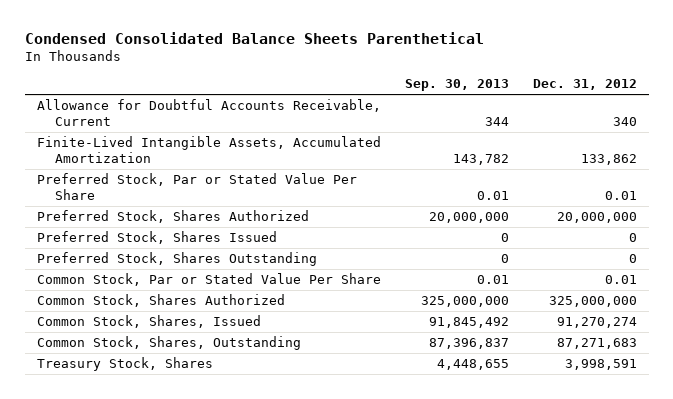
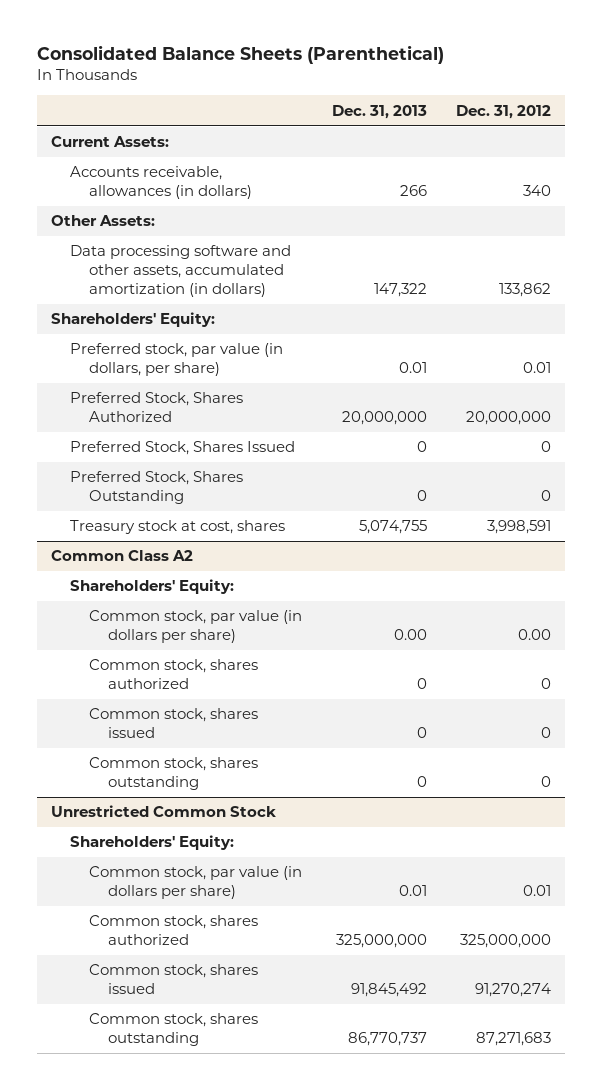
- Condensed Consolidated Balance Sheets Parenthetical
+ Consolidated Balance Sheets (Parenthetical)
- | Sep. 30, 2013 | Dec. 31, 2012
+ | Dec. 31, 2013 | Dec. 31, 2012
- Allowance for Doubtful Accounts Receivable, Current | 344 | 340
- Finite-Lived Intangible Assets, Accumulated Amortization | 143,782 | 133,862
- Preferred Stock, Par or Stated Value Per Share | 0.01 | 0.01
+ Current Assets:
+ Accounts receivable, allowances (in dollars) | 266 | 340
+ Other Assets:
+ Data processing software and other assets, accumulated amortization (in dollars) | 147,322 | 133,862
+ Shareholders' Equity:
+ Preferred stock, par value (in dollars, per share) | 0.01 | 0.01
- Common Stock, Par or Stated Value Per Share | 0.01 | 0.01
- Common Stock, Shares Authorized | 325,000,000 | 325,000,000
- Common Stock, Shares, Issued | 91,845,492 | 91,270,274
- Common Stock, Shares, Outstanding | 87,396,837 | 87,271,683
- Treasury Stock, Shares | 4,448,655 | 3,998,591
+ Treasury stock at cost, shares | 5,074,755 | 3,998,591
+ Common Class A2
+ Shareholders' Equity:
+ Common stock, par value (in dollars per share) | 0.00 | 0.00
+ Common stock, shares authorized | 0 | 0
+ Common stock, shares issued | 0 | 0
+ Common stock, shares outstanding | 0 | 0
+ Unrestricted Common Stock
+ Shareholders' Equity:
+ Common stock, par value (in dollars per share) | 0.01 | 0.01
+ Common stock, shares authorized | 325,000,000 | 325,000,000
+ Common stock, shares issued | 91,845,492 | 91,270,274
+ Common stock, shares outstanding | 86,770,737 | 87,271,683

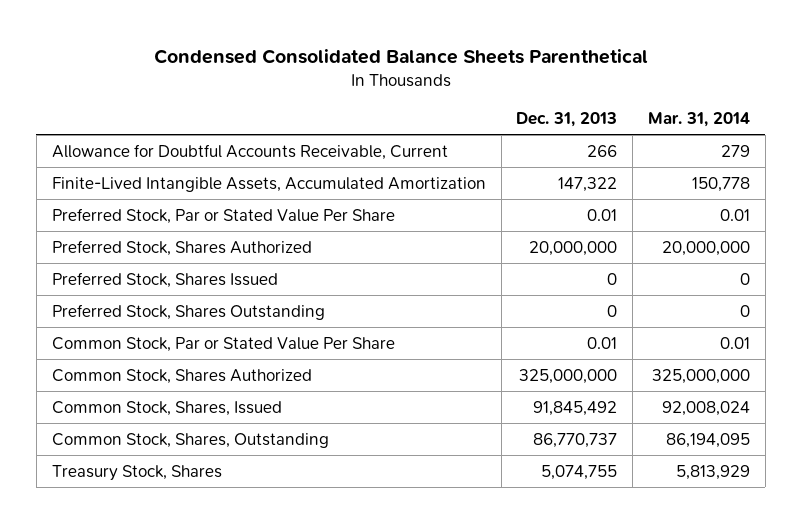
- Consolidated Balance Sheets (Parenthetical)
+ Condensed Consolidated Balance Sheets Parenthetical
- | Dec. 31, 2013 | Dec. 31, 2012
+ | Dec. 31, 2013 | Mar. 31, 2014
- Current Assets:
- Accounts receivable, allowances (in dollars) | 266 | 340
- Other Assets:
- Data processing software and other assets, accumulated amortization (in dollars) | 147,322 | 133,862
- Shareholders' Equity:
- Preferred stock, par value (in dollars, per share) | 0.01 | 0.01
+ Allowance for Doubtful Accounts Receivable, Current | 266 | 279
+ Finite-Lived Intangible Assets, Accumulated Amortization | 147,322 | 150,778
+ Preferred Stock, Par or Stated Value Per Share | 0.01 | 0.01
- Treasury stock at cost, shares | 5,074,755 | 3,998,591
- Common Class A2
- Shareholders' Equity:
- Common stock, par value (in dollars per share) | 0.00 | 0.00
- Common stock, shares authorized | 0 | 0
- Common stock, shares issued | 0 | 0
- Common stock, shares outstanding | 0 | 0
- Unrestricted Common Stock
- Shareholders' Equity:
- Common stock, par value (in dollars per share) | 0.01 | 0.01
- Common stock, shares authorized | 325,000,000 | 325,000,000
- Common stock, shares issued | 91,845,492 | 91,270,274
- Common stock, shares outstanding | 86,770,737 | 87,271,683
+ Common Stock, Par or Stated Value Per Share | 0.01 | 0.01
+ Common Stock, Shares Authorized | 325,000,000 | 325,000,000
+ Common Stock, Shares, Issued | 91,845,492 | 92,008,024
+ Common Stock, Shares, Outstanding | 86,770,737 | 86,194,095
+ Treasury Stock, Shares | 5,074,755 | 5,813,929

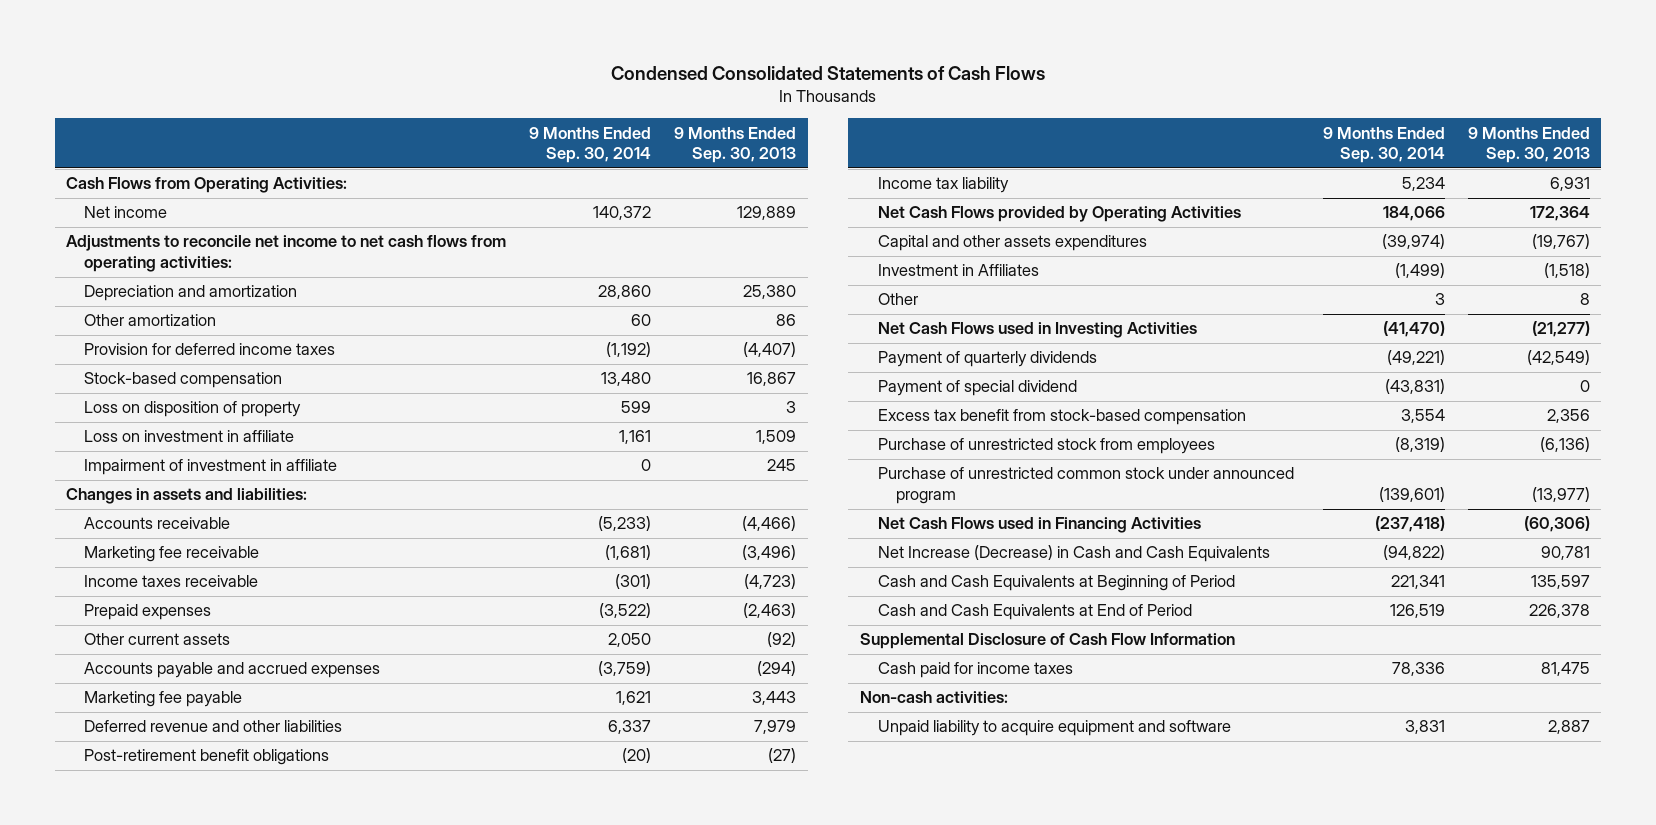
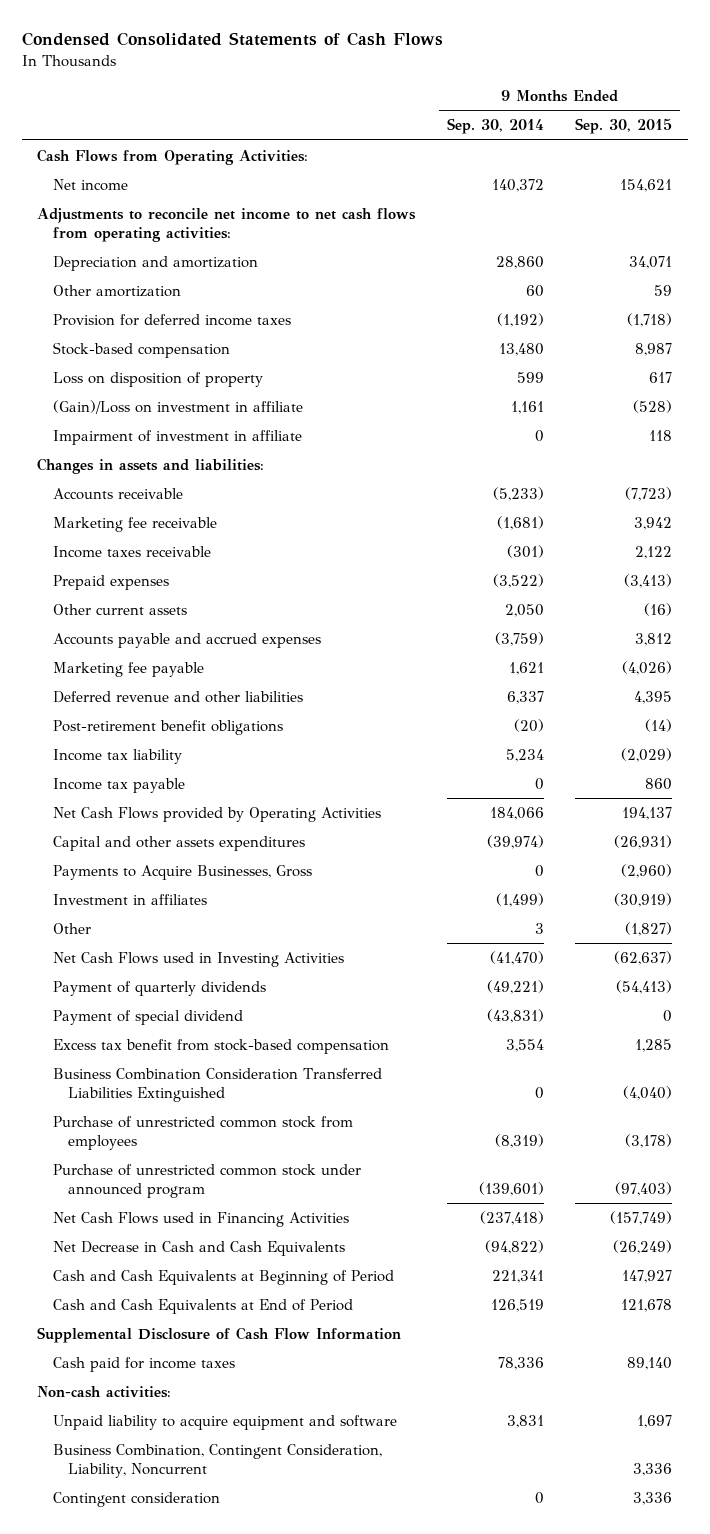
- | 9 Months Ended Sep. 30, 2014 | 9 Months Ended Sep. 30, 2013
+ | 9 Months Ended Sep. 30, 2014 | 9 Months Ended Sep. 30, 2015
- Loss on investment in affiliate | 1,161 | 1,509
+ (Gain)/Loss on investment in affiliate | 1,161 | (528)
+ Income tax payable | 0 | 860
- Investment in Affiliates | (1,499) | (1,518)
+ Payments to Acquire Businesses, Gross | 0 | (2,960)
+ Investment in affiliates | (1,499) | (30,919)
- Purchase of unrestricted stock from employees | (8,319) | (6,136)
+ Business Combination Consideration Transferred Liabilities Extinguished | 0 | (4,040)
+ Purchase of unrestricted common stock from employees | (8,319) | (3,178)
- Net Increase (Decrease) in Cash and Cash Equivalents | (94,822) | 90,781
+ Net Decrease in Cash and Cash Equivalents | (94,822) | (26,249)
+ Business Combination, Contingent Consideration, Liability, Noncurrent | | 3,336
+ Contingent consideration | 0 | 3,336

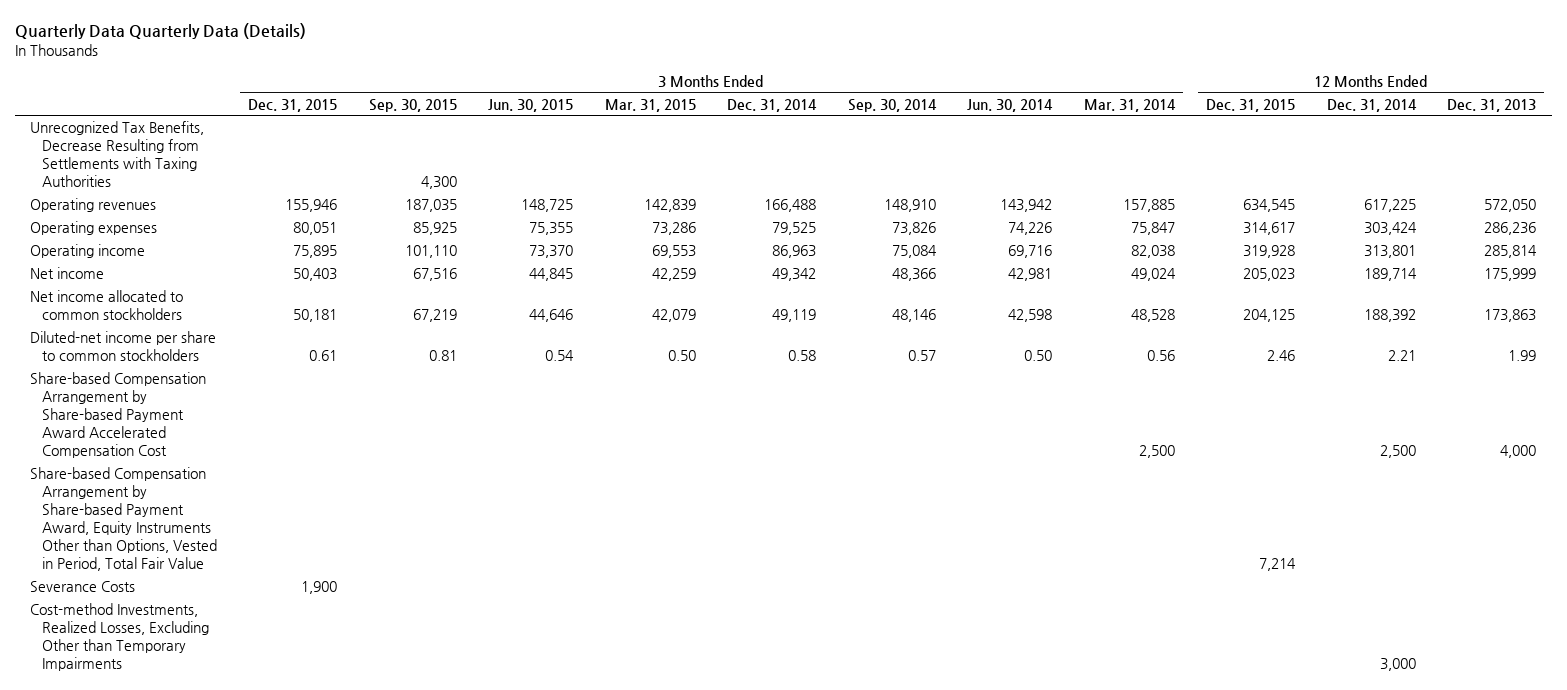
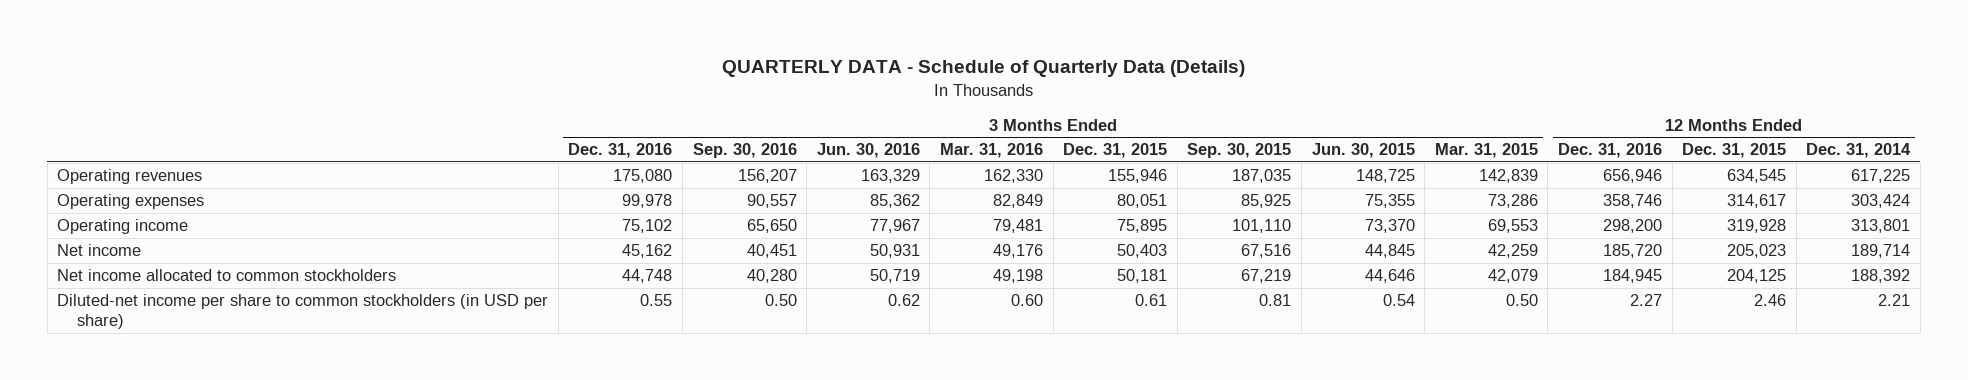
- Quarterly Data Quarterly Data (Details)
+ QUARTERLY DATA - Schedule of Quarterly Data (Details)
- | 3 Months Ended Dec. 31, 2015 | 3 Months Ended Sep. 30, 2015 | 3 Months Ended Jun. 30, 2015 | 3 Months Ended Mar. 31, 2015 | 3 Months Ended Dec. 31, 2014 | 3 Months Ended Sep. 30, 2014 | 3 Months Ended Jun. 30, 2014 | 3 Months Ended Mar. 31, 2014 | 12 Months Ended Dec. 31, 2015 | 12 Months Ended Dec. 31, 2014 | 12 Months Ended Dec. 31, 2013
+ | 3 Months Ended Dec. 31, 2016 | 3 Months Ended Sep. 30, 2016 | 3 Months Ended Jun. 30, 2016 | 3 Months Ended Mar. 31, 2016 | 3 Months Ended Dec. 31, 2015 | 3 Months Ended Sep. 30, 2015 | 3 Months Ended Jun. 30, 2015 | 3 Months Ended Mar. 31, 2015 | 12 Months Ended Dec. 31, 2016 | 12 Months Ended Dec. 31, 2015 | 12 Months Ended Dec. 31, 2014
- Unrecognized Tax Benefits, Decrease Resulting from Settlements with Taxing Authorities | | 4,300 | | | | | | | | |
- Diluted-net income per share to common stockholders | 0.61 | 0.81 | 0.54 | 0.50 | 0.58 | 0.57 | 0.50 | 0.56 | 2.46 | 2.21 | 1.99
- Share-based Compensation Arrangement by Share-based Payment Award Accelerated Compensation Cost | | | | | | | | 2,500 | | 2,500 | 4,000
- Share-based Compensation Arrangement by Share-based Payment Award, Equity Instruments Other than Options, Vested in Period, Total Fair Value | | | | | | | | | 7,214 | |
- Severance Costs | 1,900 | | | | | | | | | |
- Cost-method Investments, Realized Losses, Excluding Other than Temporary Impairments | | | | | | | | | | 3,000 |
+ Diluted-net income per share to common stockholders (in USD per share) | 0.55 | 0.50 | 0.62 | 0.60 | 0.61 | 0.81 | 0.54 | 0.50 | 2.27 | 2.46 | 2.21

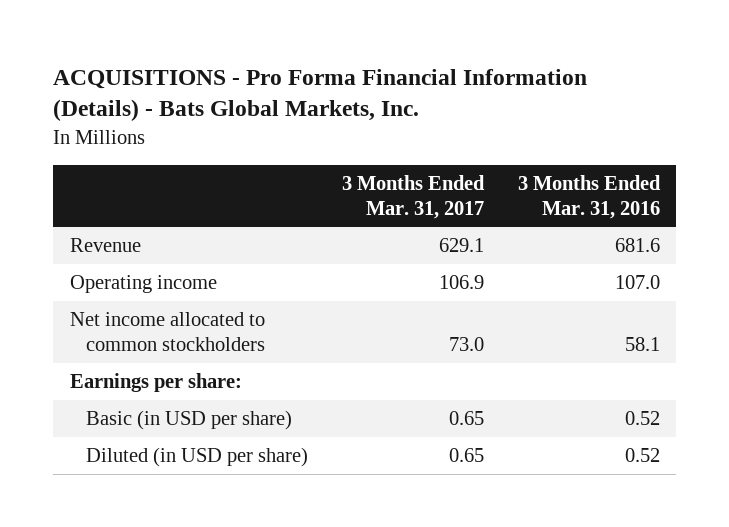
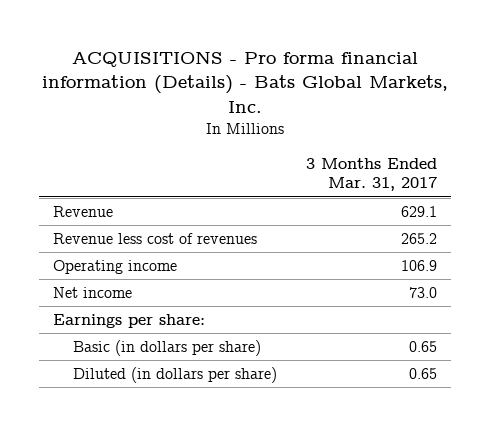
- ACQUISITIONS - Pro Forma Financial Information (Details) - Bats Global Markets, Inc.
+ ACQUISITIONS - Pro forma financial information (Details) - Bats Global Markets, Inc.
- | 3 Months Ended Mar. 31, 2017 | 3 Months Ended Mar. 31, 2016
+ | 3 Months Ended Mar. 31, 2017
+ Revenue less cost of revenues | 265.2
- Net income allocated to common stockholders | 73.0 | 58.1
+ Net income | 73.0
- Basic (in USD per share) | 0.65 | 0.52
- Diluted (in USD per share) | 0.65 | 0.52
+ Basic (in dollars per share) | 0.65
+ Diluted (in dollars per share) | 0.65

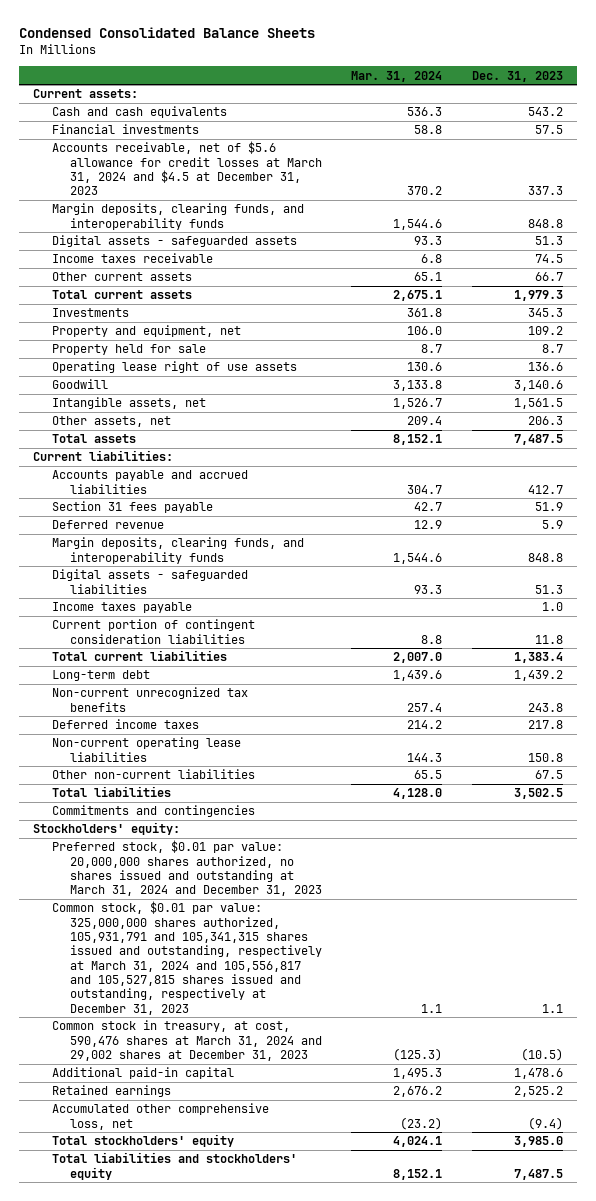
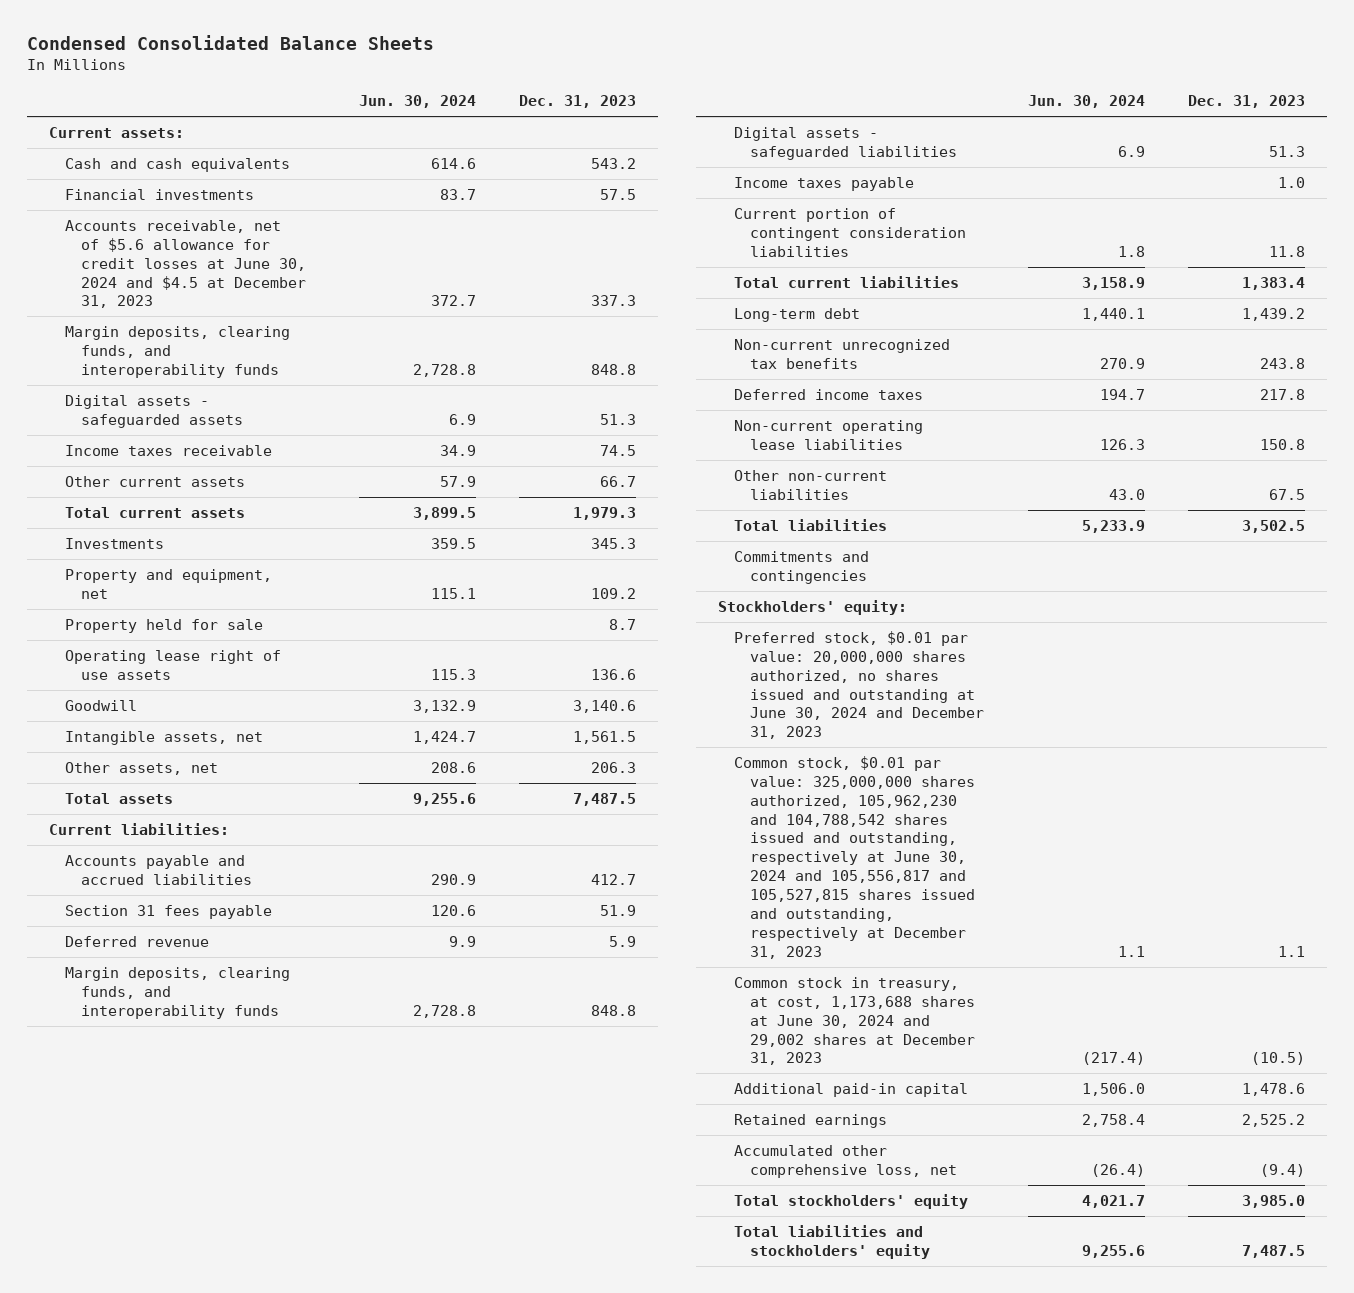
- | Mar. 31, 2024 | Dec. 31, 2023
+ | Jun. 30, 2024 | Dec. 31, 2023
- Accounts receivable, net of $5.6 allowance for credit losses at March 31, 2024 and $4.5 at December 31, 2023 | 370.2 | 337.3
+ Accounts receivable, net of $5.6 allowance for credit losses at June 30, 2024 and $4.5 at December 31, 2023 | 372.7 | 337.3
- Preferred stock, $0.01 par value: 20,000,000 shares authorized, no shares issued and outstanding at March 31, 2024 and December 31, 2023
- Common stock, $0.01 par value: 325,000,000 shares authorized, 105,931,791 and 105,341,315 shares issued and outstanding, respectively at March 31, 2024 and 105,556,817 and 105,527,815 shares issued and outstanding, respectively at December 31, 2023 | 1.1 | 1.1
- Common stock in treasury, at cost, 590,476 shares at March 31, 2024 and 29,002 shares at December 31, 2023 | (125.3) | (10.5)
+ Preferred stock, $0.01 par value: 20,000,000 shares authorized, no shares issued and outstanding at June 30, 2024 and December 31, 2023
+ Common stock, $0.01 par value: 325,000,000 shares authorized, 105,962,230 and 104,788,542 shares issued and outstanding, respectively at June 30, 2024 and 105,556,817 and 105,527,815 shares issued and outstanding, respectively at December 31, 2023 | 1.1 | 1.1
+ Common stock in treasury, at cost, 1,173,688 shares at June 30, 2024 and 29,002 shares at December 31, 2023 | (217.4) | (10.5)

